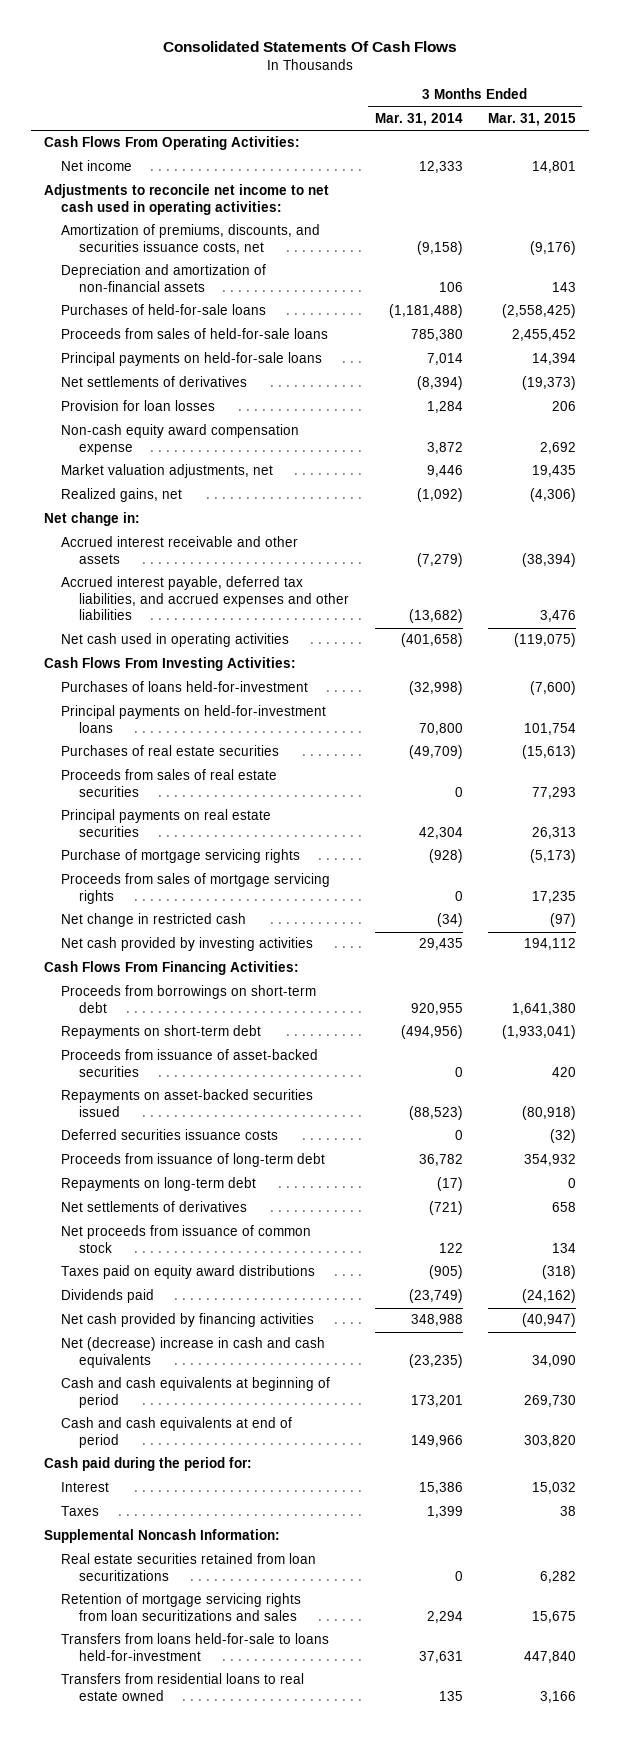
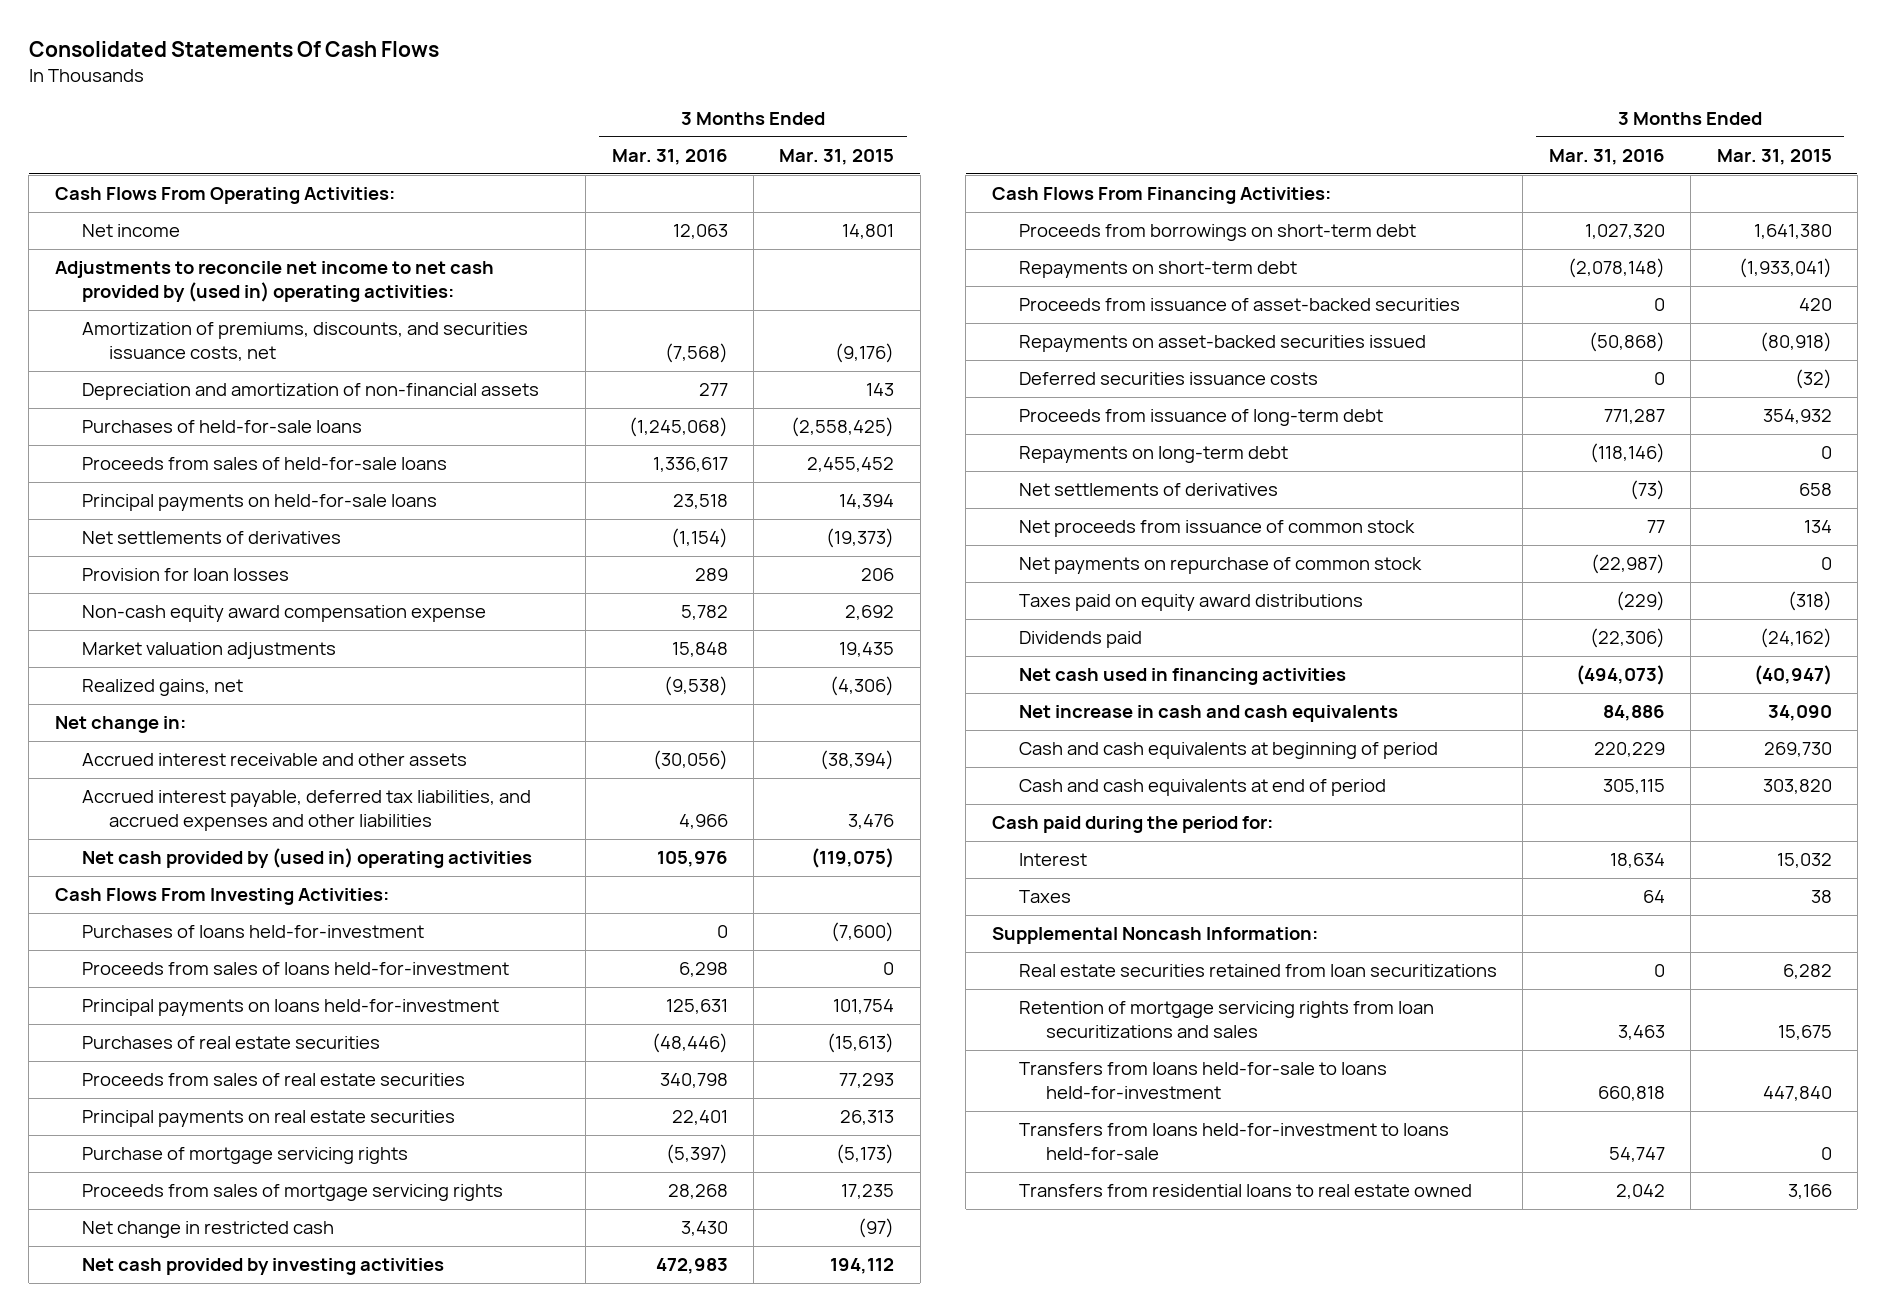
- | 3 Months Ended Mar. 31, 2014 | 3 Months Ended Mar. 31, 2015
+ | 3 Months Ended Mar. 31, 2016 | 3 Months Ended Mar. 31, 2015
- Adjustments to reconcile net income to net cash used in operating activities:
+ Adjustments to reconcile net income to net cash provided by (used in) operating activities:
- Market valuation adjustments, net | 9,446 | 19,435
+ Market valuation adjustments | 15,848 | 19,435
- Net cash used in operating activities | (401,658) | (119,075)
+ Net cash provided by (used in) operating activities | 105,976 | (119,075)
- Principal payments on held-for-investment loans | 70,800 | 101,754
+ Proceeds from sales of loans held-for-investment | 6,298 | 0
+ Principal payments on loans held-for-investment | 125,631 | 101,754
+ Net payments on repurchase of common stock | (22,987) | 0
- Net cash provided by financing activities | 348,988 | (40,947)
- Net (decrease) increase in cash and cash equivalents | (23,235) | 34,090
+ Net cash used in financing activities | (494,073) | (40,947)
+ Net increase in cash and cash equivalents | 84,886 | 34,090
+ Transfers from loans held-for-investment to loans held-for-sale | 54,747 | 0

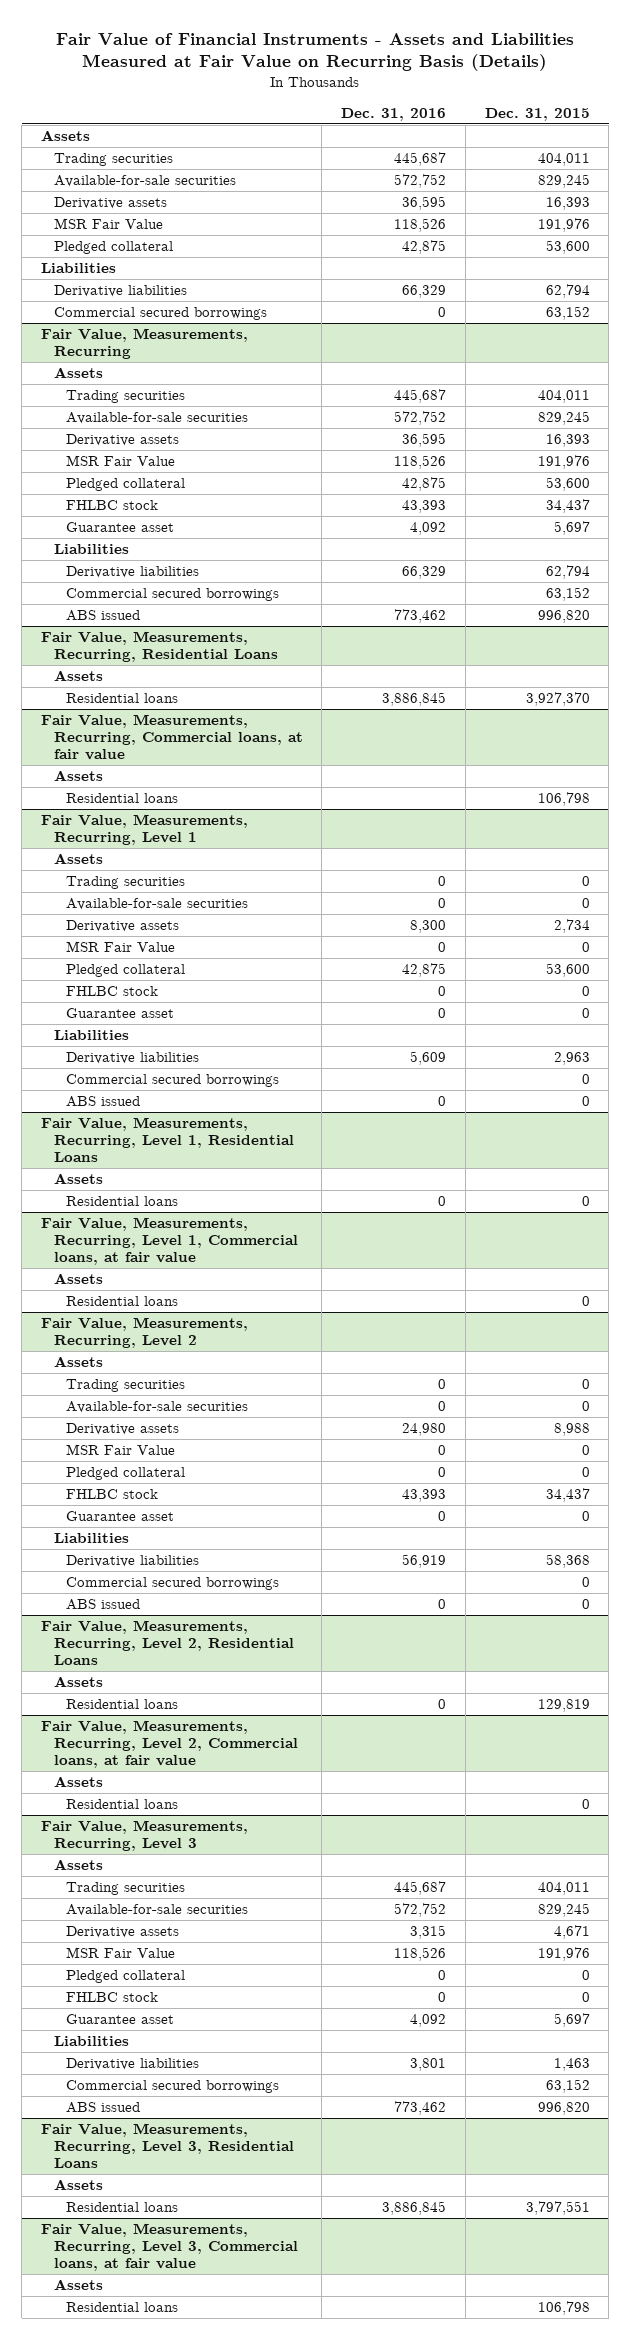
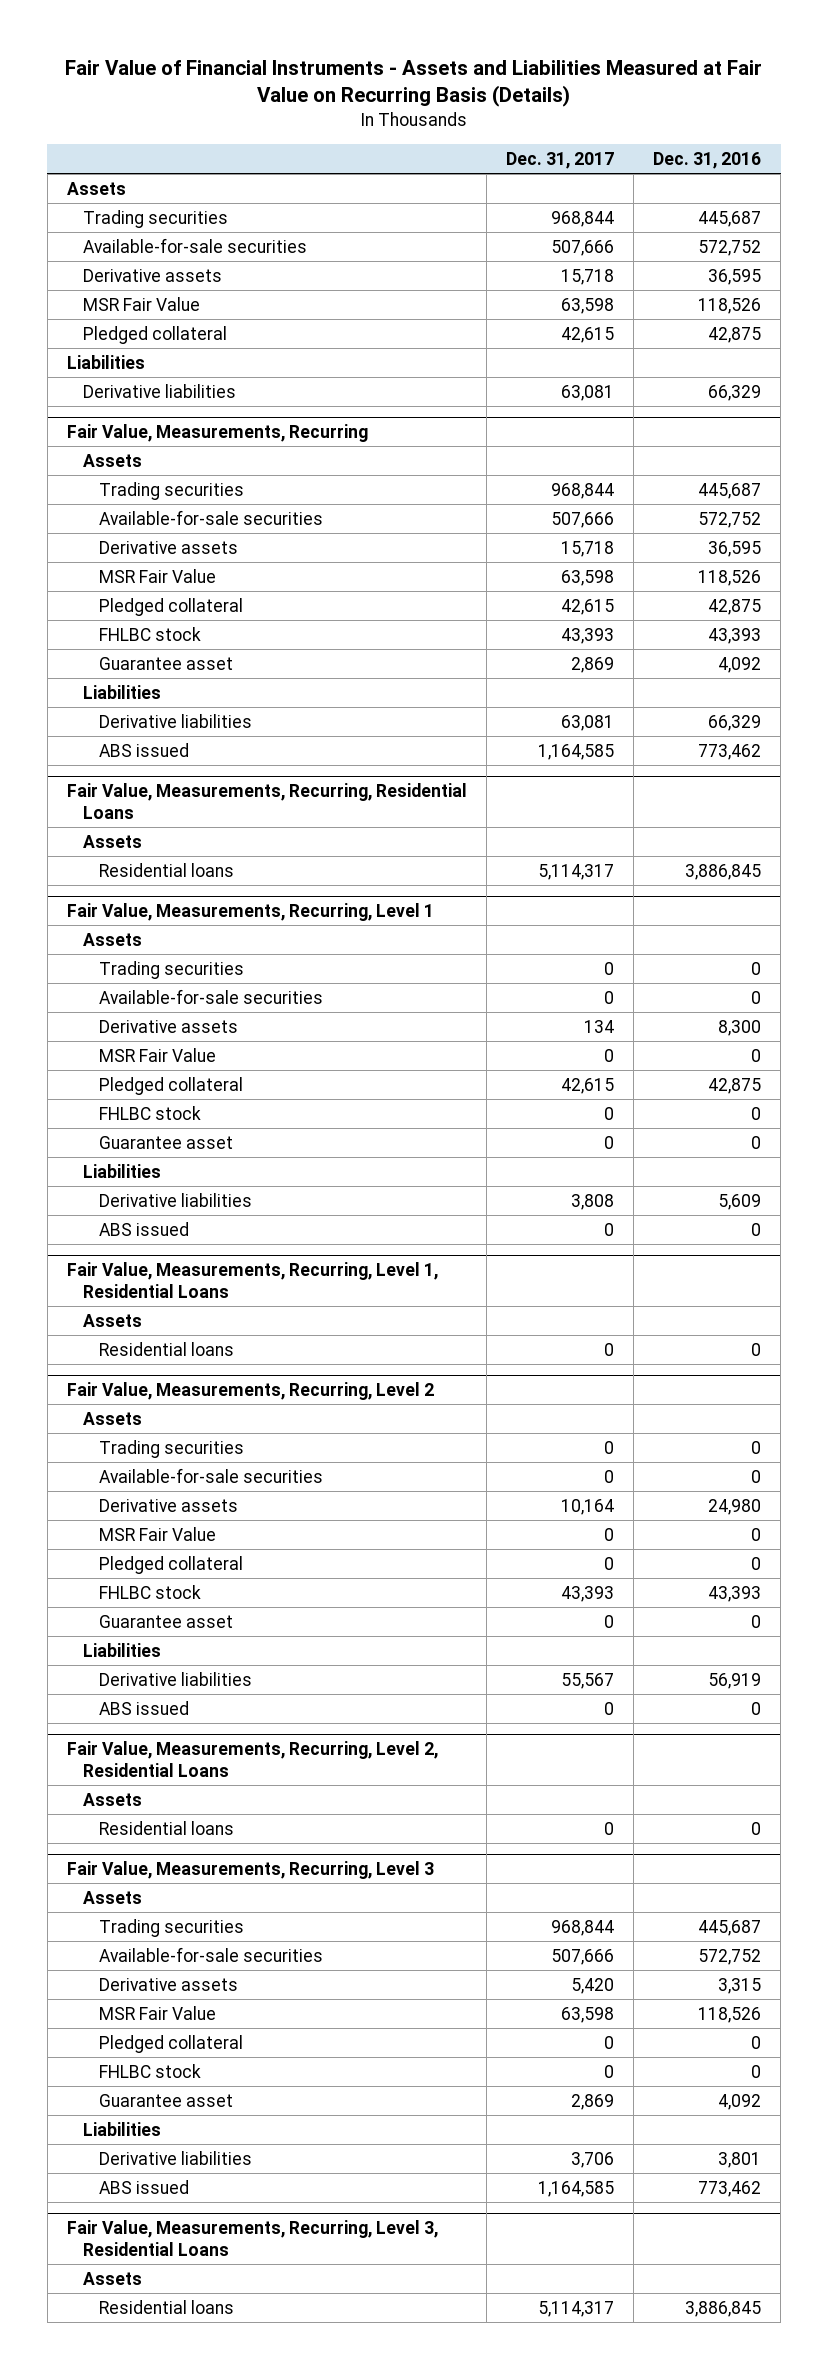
- | Dec. 31, 2016 | Dec. 31, 2015
+ | Dec. 31, 2017 | Dec. 31, 2016
- Commercial secured borrowings | 0 | 63,152
@ Fair Value, Measurements, Recurring
- Commercial secured borrowings | | 63,152
- Fair Value, Measurements, Recurring, Commercial loans, at fair value
- Assets
- Residential loans | | 106,798
@ Fair Value, Measurements, Recurring, Level 1
- Commercial secured borrowings | | 0
- Fair Value, Measurements, Recurring, Level 1, Commercial loans, at fair value
- Assets
- Residential loans | | 0
@ Fair Value, Measurements, Recurring, Level 2
- Commercial secured borrowings | | 0
- Fair Value, Measurements, Recurring, Level 2, Commercial loans, at fair value
- Assets
- Residential loans | | 0
@ Fair Value, Measurements, Recurring, Level 3
- Commercial secured borrowings | | 63,152
- Fair Value, Measurements, Recurring, Level 3, Commercial loans, at fair value
- Assets
- Residential loans | | 106,798

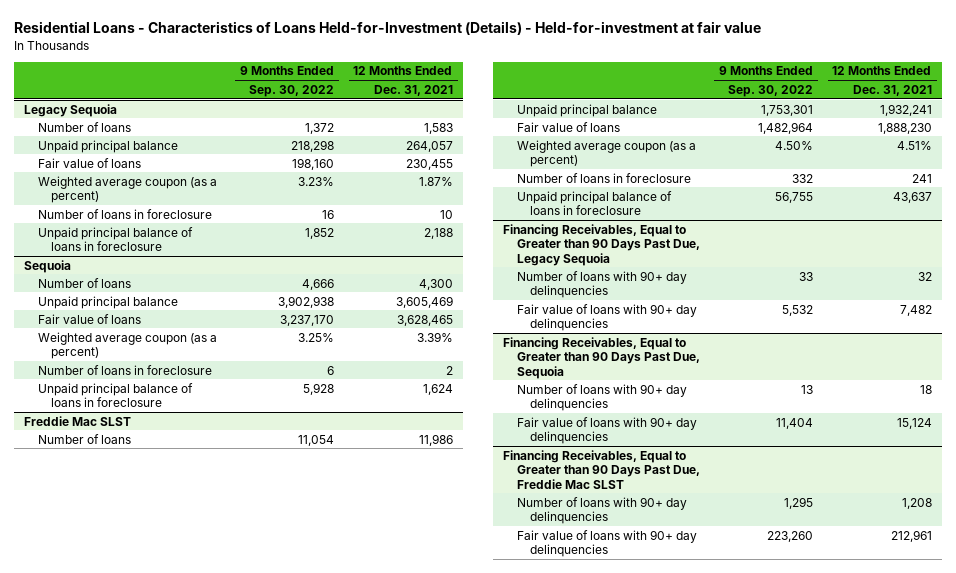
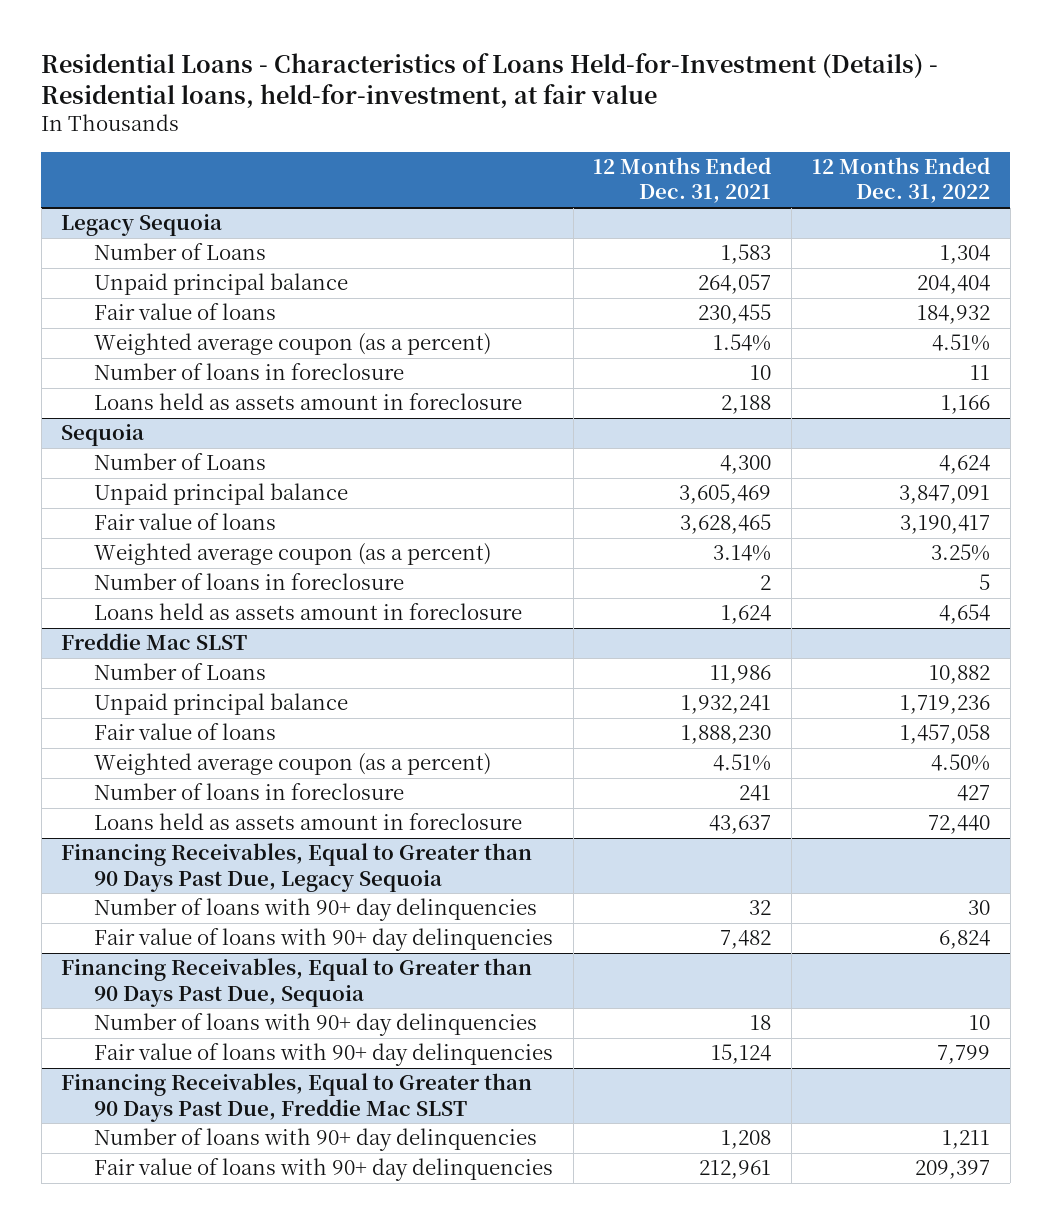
- Residential Loans - Characteristics of Loans Held-for-Investment (Details) - Held-for-investment at fair value
+ Residential Loans - Characteristics of Loans Held-for-Investment (Details) - Residential loans, held-for-investment, at fair value
- | 9 Months Ended Sep. 30, 2022 | 12 Months Ended Dec. 31, 2021
+ | 12 Months Ended Dec. 31, 2021 | 12 Months Ended Dec. 31, 2022
@ Legacy Sequoia
- Number of loans | 1,372 | 1,583
+ Number of Loans | 1,583 | 1,304
- Weighted average coupon (as a percent) | 3.23% | 1.87%
+ Weighted average coupon (as a percent) | 1.54% | 4.51%
- Unpaid principal balance of loans in foreclosure | 1,852 | 2,188
+ Loans held as assets amount in foreclosure | 2,188 | 1,166
@ Sequoia
- Number of loans | 4,666 | 4,300
+ Number of Loans | 4,300 | 4,624
- Weighted average coupon (as a percent) | 3.25% | 3.39%
+ Weighted average coupon (as a percent) | 3.14% | 3.25%
- Unpaid principal balance of loans in foreclosure | 5,928 | 1,624
+ Loans held as assets amount in foreclosure | 1,624 | 4,654
@ Freddie Mac SLST
- Number of loans | 11,054 | 11,986
+ Number of Loans | 11,986 | 10,882
- Unpaid principal balance of loans in foreclosure | 56,755 | 43,637
+ Loans held as assets amount in foreclosure | 43,637 | 72,440

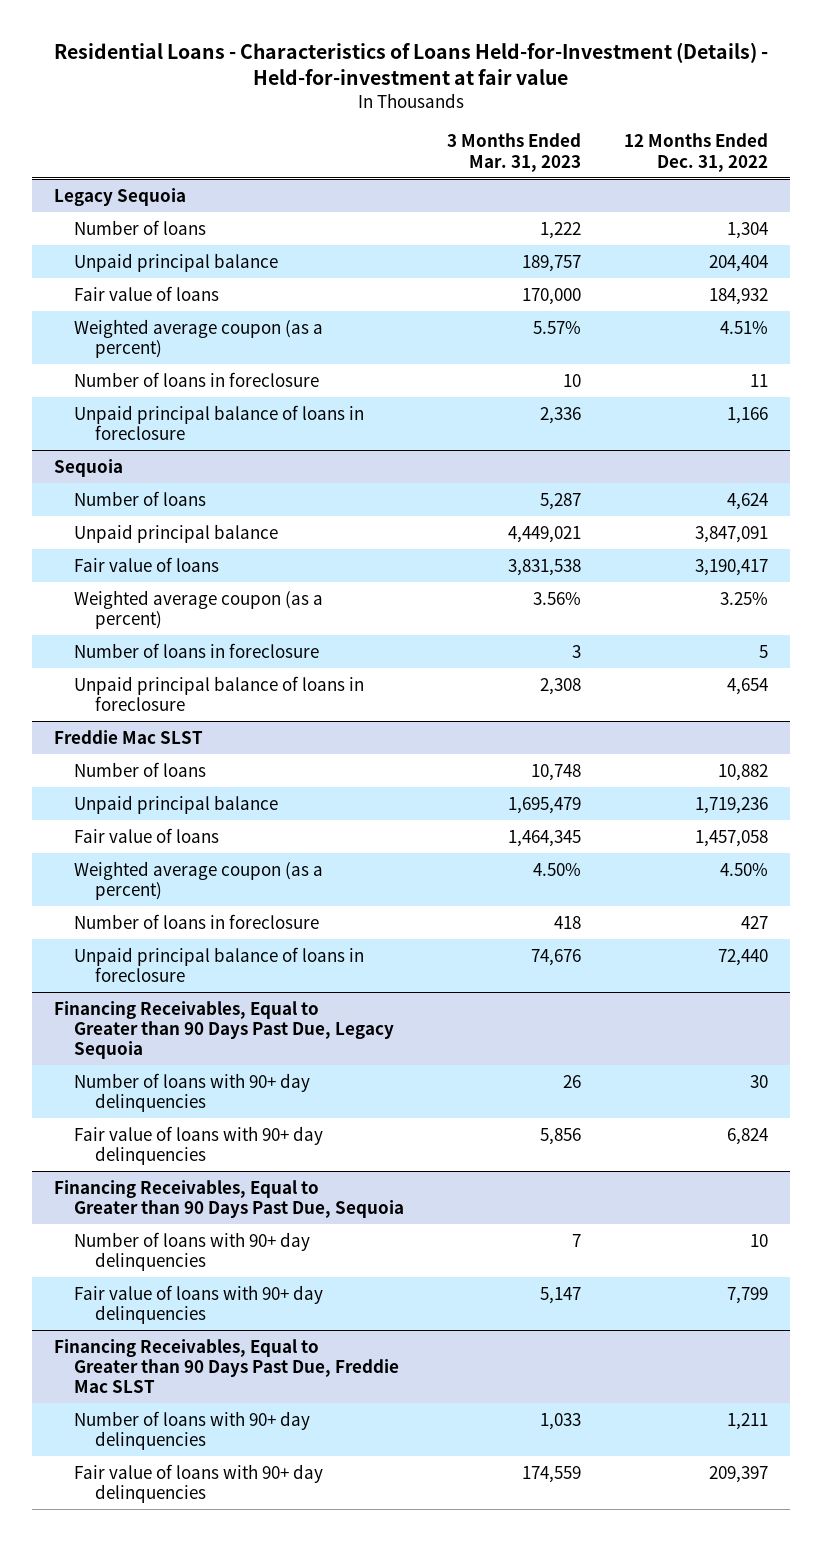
- Residential Loans - Characteristics of Loans Held-for-Investment (Details) - Residential loans, held-for-investment, at fair value
+ Residential Loans - Characteristics of Loans Held-for-Investment (Details) - Held-for-investment at fair value
- | 12 Months Ended Dec. 31, 2021 | 12 Months Ended Dec. 31, 2022
+ | 3 Months Ended Mar. 31, 2023 | 12 Months Ended Dec. 31, 2022
@ Legacy Sequoia
- Number of Loans | 1,583 | 1,304
+ Number of loans | 1,222 | 1,304
- Loans held as assets amount in foreclosure | 2,188 | 1,166
+ Unpaid principal balance of loans in foreclosure | 2,336 | 1,166
@ Sequoia
- Number of Loans | 4,300 | 4,624
+ Number of loans | 5,287 | 4,624
- Loans held as assets amount in foreclosure | 1,624 | 4,654
+ Unpaid principal balance of loans in foreclosure | 2,308 | 4,654
@ Freddie Mac SLST
- Number of Loans | 11,986 | 10,882
+ Number of loans | 10,748 | 10,882
- Loans held as assets amount in foreclosure | 43,637 | 72,440
+ Unpaid principal balance of loans in foreclosure | 74,676 | 72,440

